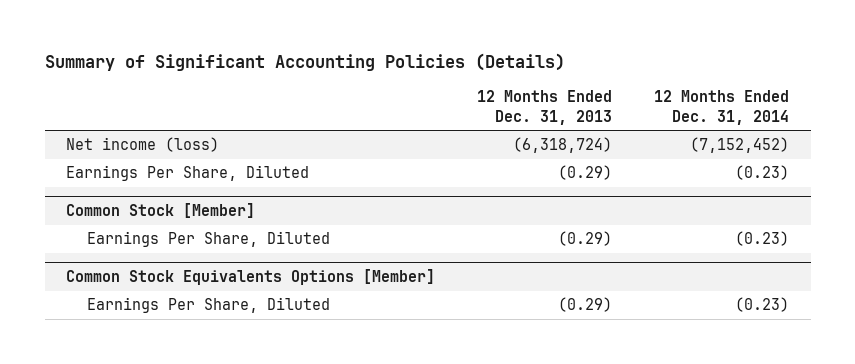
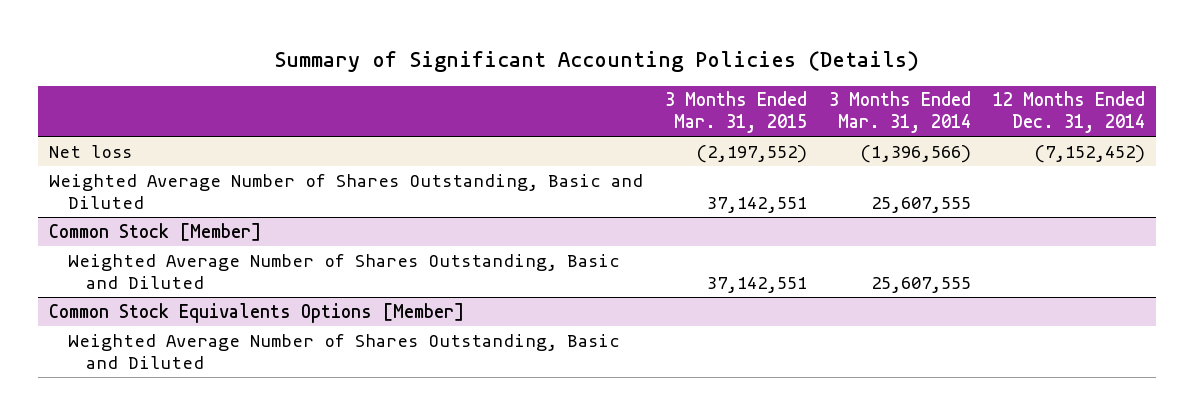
- | 12 Months Ended Dec. 31, 2013 | 12 Months Ended Dec. 31, 2014
+ | 3 Months Ended Mar. 31, 2015 | 3 Months Ended Mar. 31, 2014 | 12 Months Ended Dec. 31, 2014
- Net income (loss) | (6,318,724) | (7,152,452)
- Earnings Per Share, Diluted | (0.29) | (0.23)
+ Net loss | (2,197,552) | (1,396,566) | (7,152,452)
+ Weighted Average Number of Shares Outstanding, Basic and Diluted | 37,142,551 | 25,607,555 |
@ Common Stock [Member]
- Earnings Per Share, Diluted | (0.29) | (0.23)
+ Weighted Average Number of Shares Outstanding, Basic and Diluted | 37,142,551 | 25,607,555 |
@ Common Stock Equivalents Options [Member]
- Earnings Per Share, Diluted | (0.29) | (0.23)
+ Weighted Average Number of Shares Outstanding, Basic and Diluted

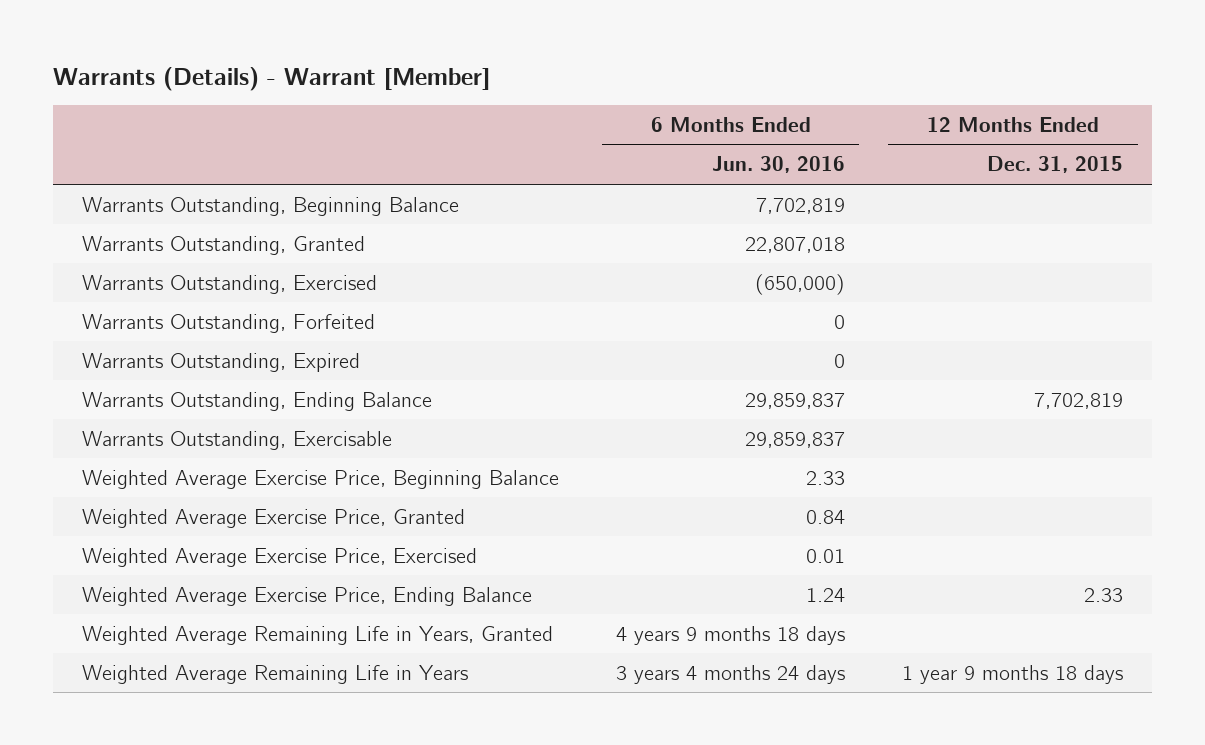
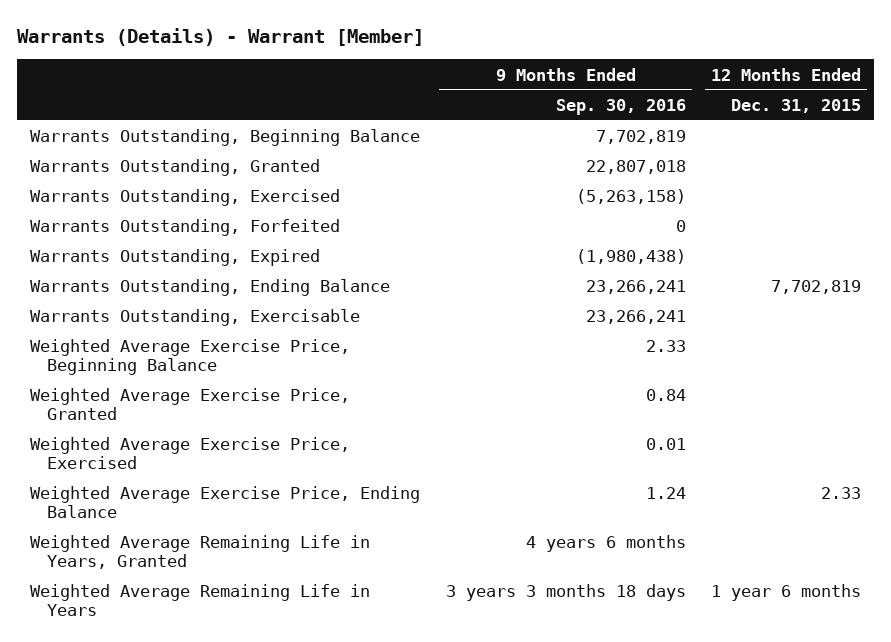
- | 6 Months Ended Jun. 30, 2016 | 12 Months Ended Dec. 31, 2015
+ | 9 Months Ended Sep. 30, 2016 | 12 Months Ended Dec. 31, 2015
- Weighted Average Remaining Life in Years | 3 years 4 months 24 days | 1 year 9 months 18 days
+ Weighted Average Remaining Life in Years | 3 years 3 months 18 days | 1 year 6 months

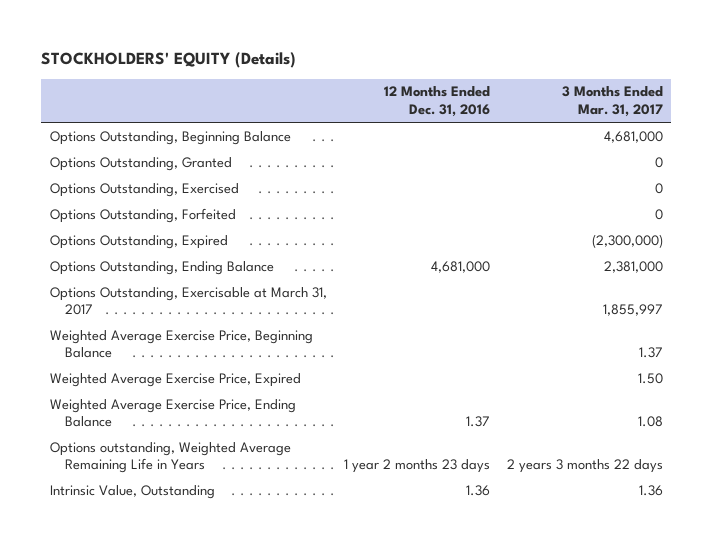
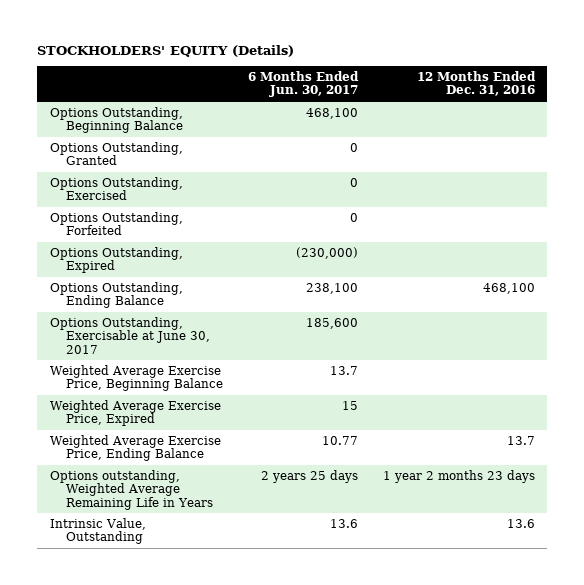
- | 12 Months Ended Dec. 31, 2016 | 3 Months Ended Mar. 31, 2017
+ | 6 Months Ended Jun. 30, 2017 | 12 Months Ended Dec. 31, 2016
- Options Outstanding, Ending Balance | 4,681,000 | 2,381,000
- Options Outstanding, Exercisable at March 31, 2017 | | 1,855,997
+ Options Outstanding, Ending Balance | 238,100 | 468,100
+ Options Outstanding, Exercisable at June 30, 2017 | 185,600 |
- Weighted Average Exercise Price, Ending Balance | 1.37 | 1.08
+ Weighted Average Exercise Price, Ending Balance | 10.77 | 13.7
- Intrinsic Value, Outstanding | 1.36 | 1.36
+ Intrinsic Value, Outstanding | 13.6 | 13.6

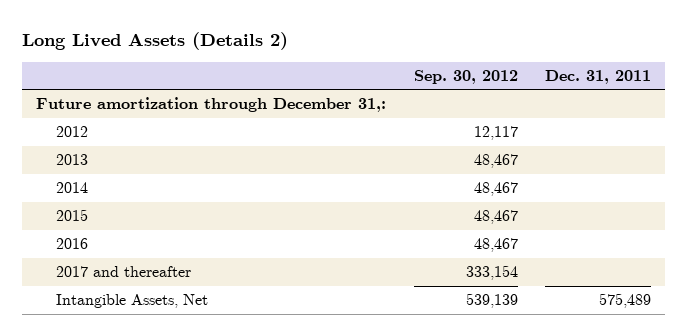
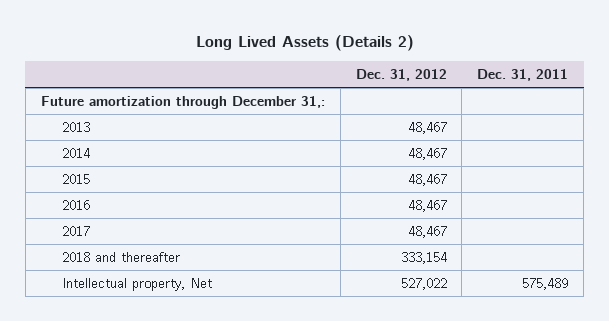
- | Sep. 30, 2012 | Dec. 31, 2011
+ | Dec. 31, 2012 | Dec. 31, 2011
- 2012 | 12,117 |
- 2017 and thereafter | 333,154 |
- Intangible Assets, Net | 539,139 | 575,489
+ 2017 | 48,467 |
+ 2018 and thereafter | 333,154 |
+ Intellectual property, Net | 527,022 | 575,489

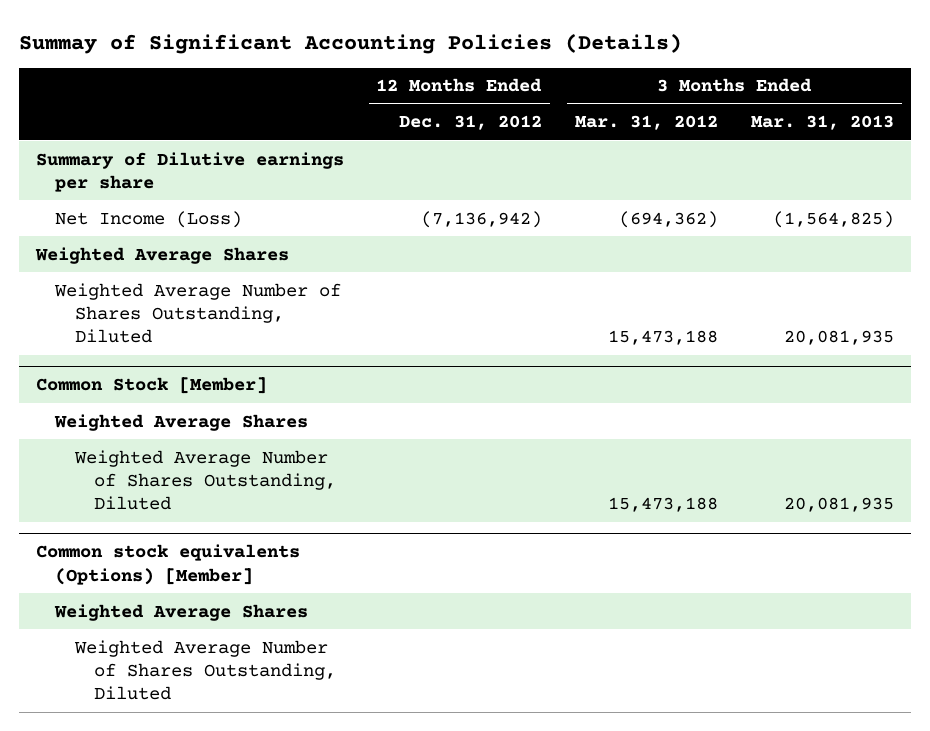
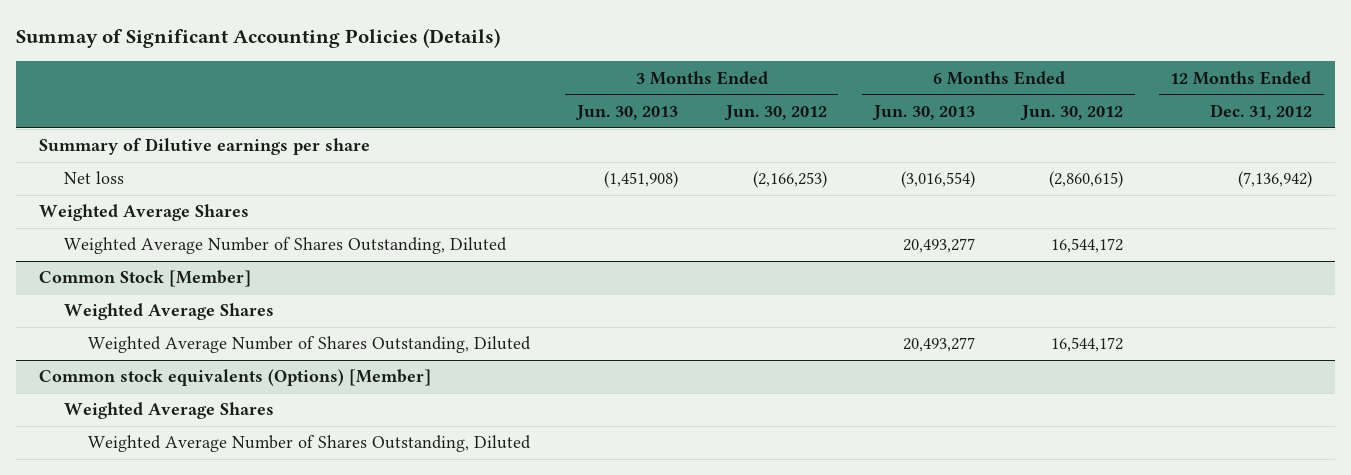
- | 12 Months Ended Dec. 31, 2012 | 3 Months Ended Mar. 31, 2012 | 3 Months Ended Mar. 31, 2013
+ | 3 Months Ended Jun. 30, 2013 | 3 Months Ended Jun. 30, 2012 | 6 Months Ended Jun. 30, 2013 | 6 Months Ended Jun. 30, 2012 | 12 Months Ended Dec. 31, 2012
- Net Income (Loss) | (7,136,942) | (694,362) | (1,564,825)
+ Net loss | (1,451,908) | (2,166,253) | (3,016,554) | (2,860,615) | (7,136,942)

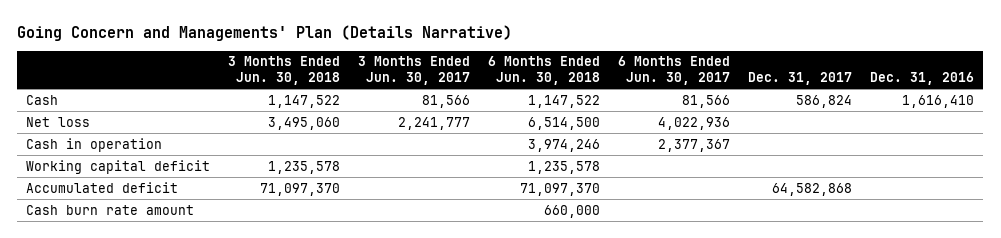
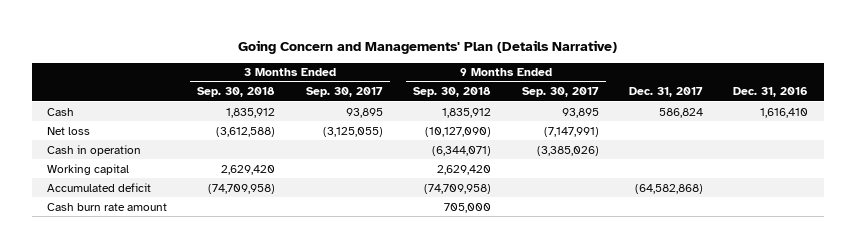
- | 3 Months Ended Jun. 30, 2018 | 3 Months Ended Jun. 30, 2017 | 6 Months Ended Jun. 30, 2018 | 6 Months Ended Jun. 30, 2017 | Dec. 31, 2017 | Dec. 31, 2016
+ | 3 Months Ended Sep. 30, 2018 | 3 Months Ended Sep. 30, 2017 | 9 Months Ended Sep. 30, 2018 | 9 Months Ended Sep. 30, 2017 | Dec. 31, 2017 | Dec. 31, 2016
- Working capital deficit | 1,235,578 | | 1,235,578 | | |
- Accumulated deficit | 71,097,370 | | 71,097,370 | | 64,582,868 |
+ Working capital | 2,629,420 | | 2,629,420 | | |
+ Accumulated deficit | (74,709,958) | | (74,709,958) | | (64,582,868) |

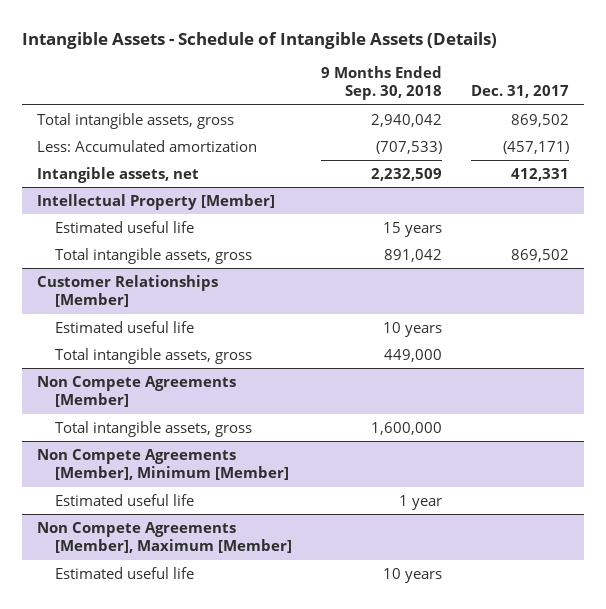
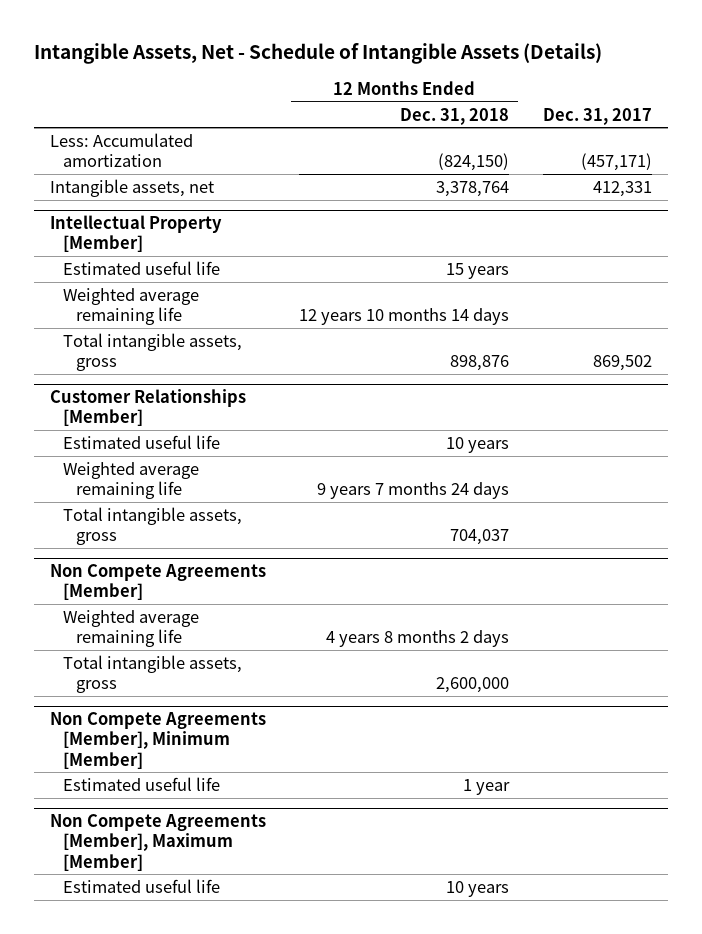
- Intangible Assets - Schedule of Intangible Assets (Details)
+ Intangible Assets, Net - Schedule of Intangible Assets (Details)
- | 9 Months Ended Sep. 30, 2018 | Dec. 31, 2017
+ | 12 Months Ended Dec. 31, 2018 | Dec. 31, 2017
- Total intangible assets, gross | 2,940,042 | 869,502
@ Intellectual Property [Member]
+ Weighted average remaining life | 12 years 10 months 14 days |
@ Customer Relationships [Member]
+ Weighted average remaining life | 9 years 7 months 24 days |
@ Non Compete Agreements [Member]
+ Weighted average remaining life | 4 years 8 months 2 days |

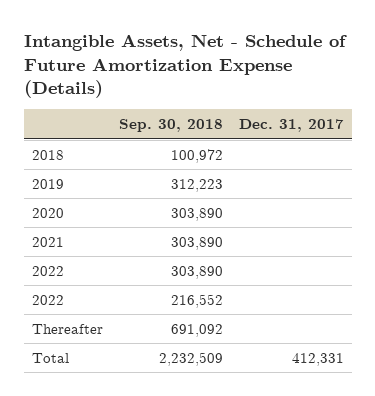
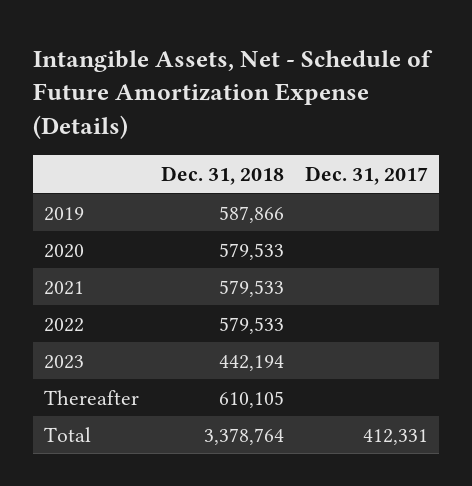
- | Sep. 30, 2018 | Dec. 31, 2017
+ | Dec. 31, 2018 | Dec. 31, 2017
- 2018 | 100,972 |
- 2022 | 216,552 |
+ 2023 | 442,194 |

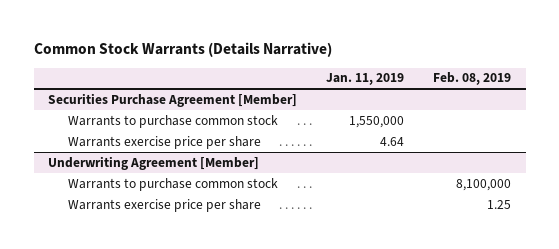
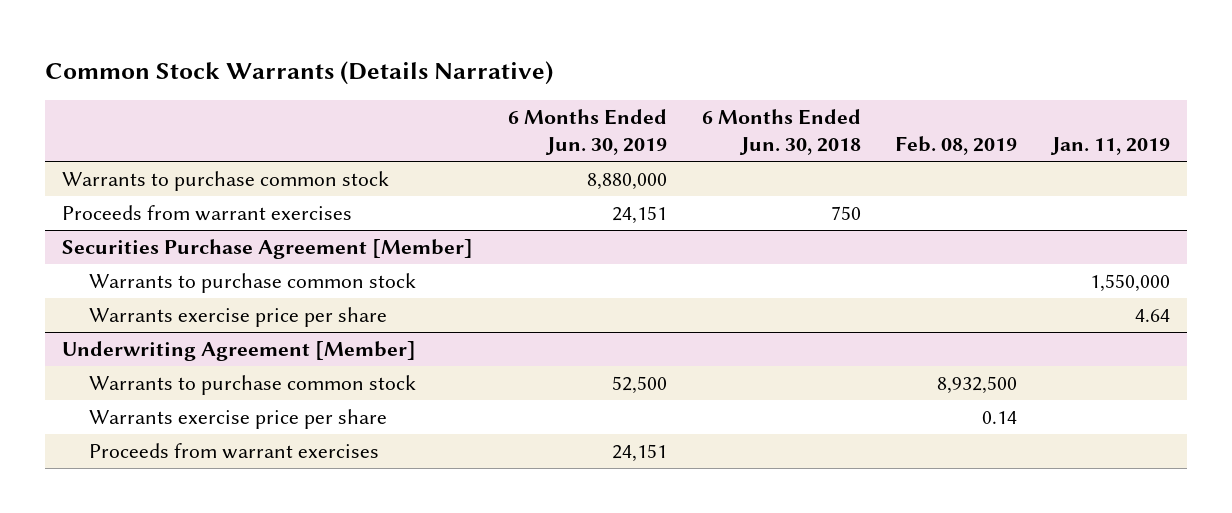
- | Jan. 11, 2019 | Feb. 08, 2019
+ | 6 Months Ended Jun. 30, 2019 | 6 Months Ended Jun. 30, 2018 | Feb. 08, 2019 | Jan. 11, 2019
+ Warrants to purchase common stock | 8,880,000 | | |
+ Proceeds from warrant exercises | 24,151 | 750 | |
@ Underwriting Agreement [Member]
- Warrants to purchase common stock | | 8,100,000
- Warrants exercise price per share | | 1.25
+ Warrants to purchase common stock | 52,500 | | 8,932,500 |
+ Warrants exercise price per share | | | 0.14 |
+ Proceeds from warrant exercises | 24,151 | | |

